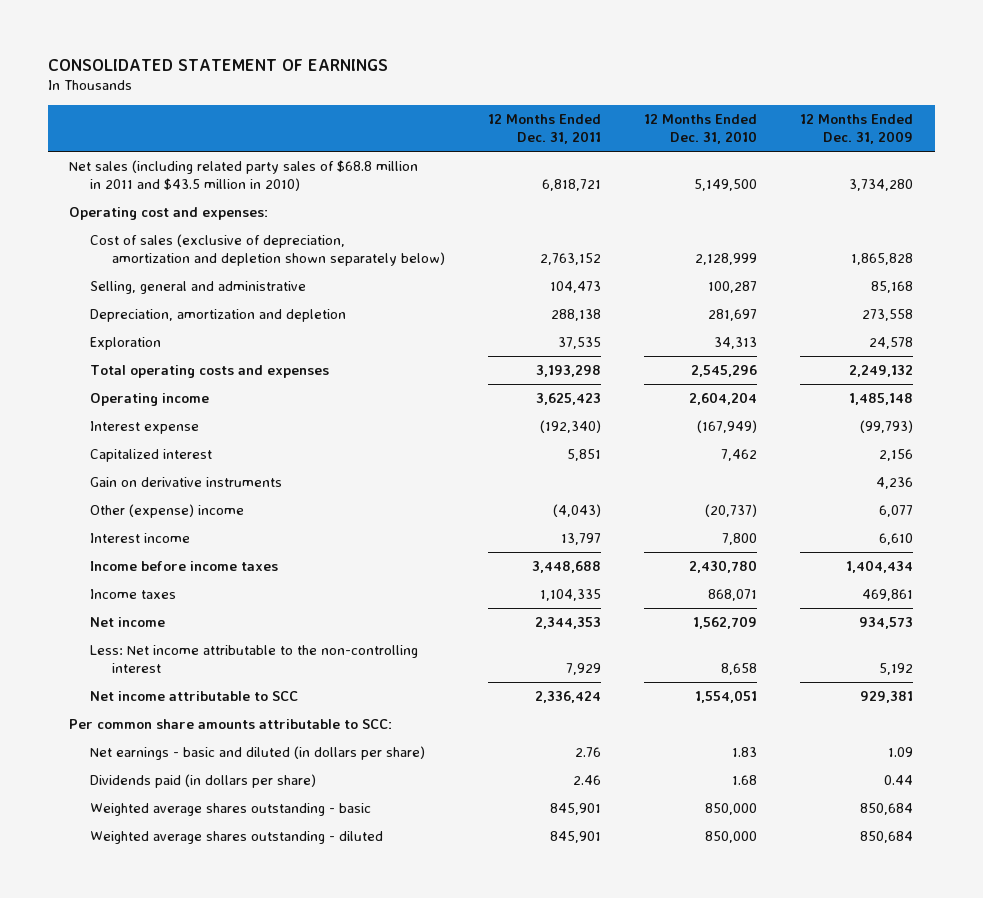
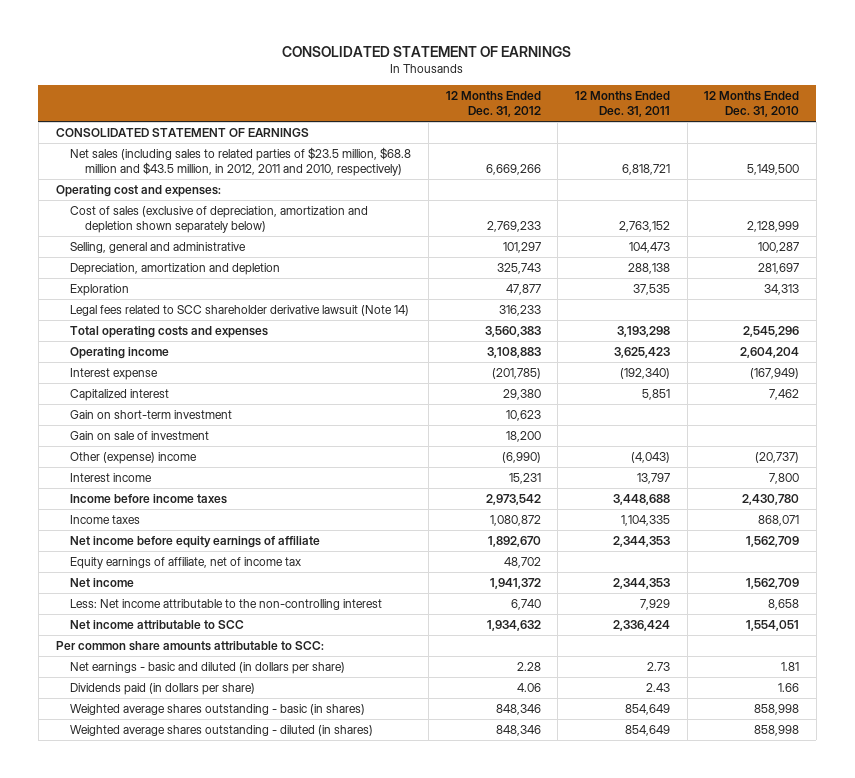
- | 12 Months Ended Dec. 31, 2011 | 12 Months Ended Dec. 31, 2010 | 12 Months Ended Dec. 31, 2009
+ | 12 Months Ended Dec. 31, 2012 | 12 Months Ended Dec. 31, 2011 | 12 Months Ended Dec. 31, 2010
- Net sales (including related party sales of $68.8 million in 2011 and $43.5 million in 2010) | 6,818,721 | 5,149,500 | 3,734,280
+ CONSOLIDATED STATEMENT OF EARNINGS
+ Net sales (including sales to related parties of $23.5 million, $68.8 million and $43.5 million, in 2012, 2011 and 2010, respectively) | 6,669,266 | 6,818,721 | 5,149,500
+ Legal fees related to SCC shareholder derivative lawsuit (Note 14) | 316,233 | |
- Gain on derivative instruments | | | 4,236
+ Gain on short-term investment | 10,623 | |
+ Gain on sale of investment | 18,200 | |
+ Net income before equity earnings of affiliate | 1,892,670 | 2,344,353 | 1,562,709
+ Equity earnings of affiliate, net of income tax | 48,702 | |
- Net earnings - basic and diluted (in dollars per share) | 2.76 | 1.83 | 1.09
- Dividends paid (in dollars per share) | 2.46 | 1.68 | 0.44
- Weighted average shares outstanding - basic | 845,901 | 850,000 | 850,684
- Weighted average shares outstanding - diluted | 845,901 | 850,000 | 850,684
+ Net earnings - basic and diluted (in dollars per share) | 2.28 | 2.73 | 1.81
+ Dividends paid (in dollars per share) | 4.06 | 2.43 | 1.66
+ Weighted average shares outstanding - basic (in shares) | 848,346 | 854,649 | 858,998
+ Weighted average shares outstanding - diluted (in shares) | 848,346 | 854,649 | 858,998

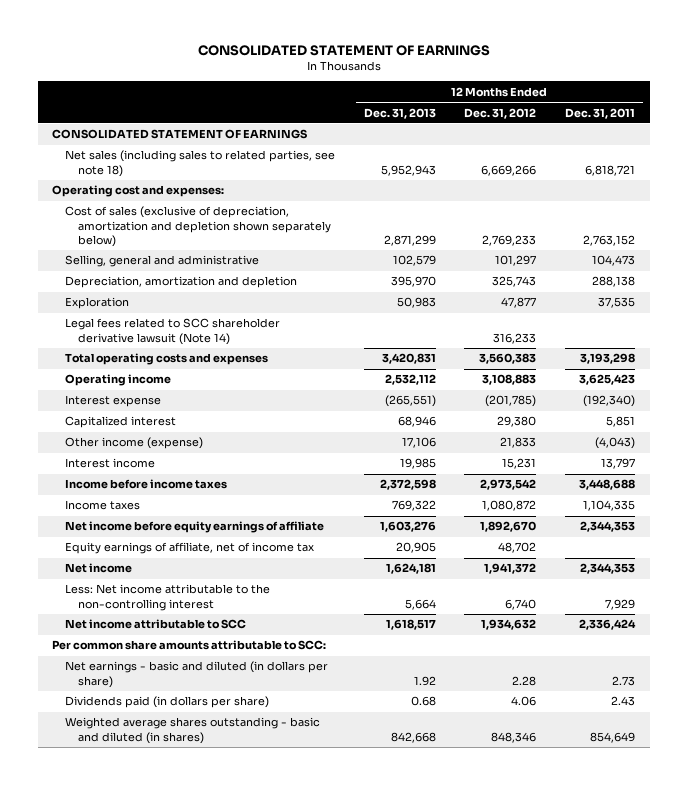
- | 12 Months Ended Dec. 31, 2012 | 12 Months Ended Dec. 31, 2011 | 12 Months Ended Dec. 31, 2010
+ | 12 Months Ended Dec. 31, 2013 | 12 Months Ended Dec. 31, 2012 | 12 Months Ended Dec. 31, 2011
- Net sales (including sales to related parties of $23.5 million, $68.8 million and $43.5 million, in 2012, 2011 and 2010, respectively) | 6,669,266 | 6,818,721 | 5,149,500
+ Net sales (including sales to related parties, see note 18) | 5,952,943 | 6,669,266 | 6,818,721
- Gain on short-term investment | 10,623 | |
- Gain on sale of investment | 18,200 | |
- Other (expense) income | (6,990) | (4,043) | (20,737)
+ Other income (expense) | 17,106 | 21,833 | (4,043)
- Weighted average shares outstanding - basic (in shares) | 848,346 | 854,649 | 858,998
- Weighted average shares outstanding - diluted (in shares) | 848,346 | 854,649 | 858,998
+ Weighted average shares outstanding - basic and diluted (in shares) | 842,668 | 848,346 | 854,649

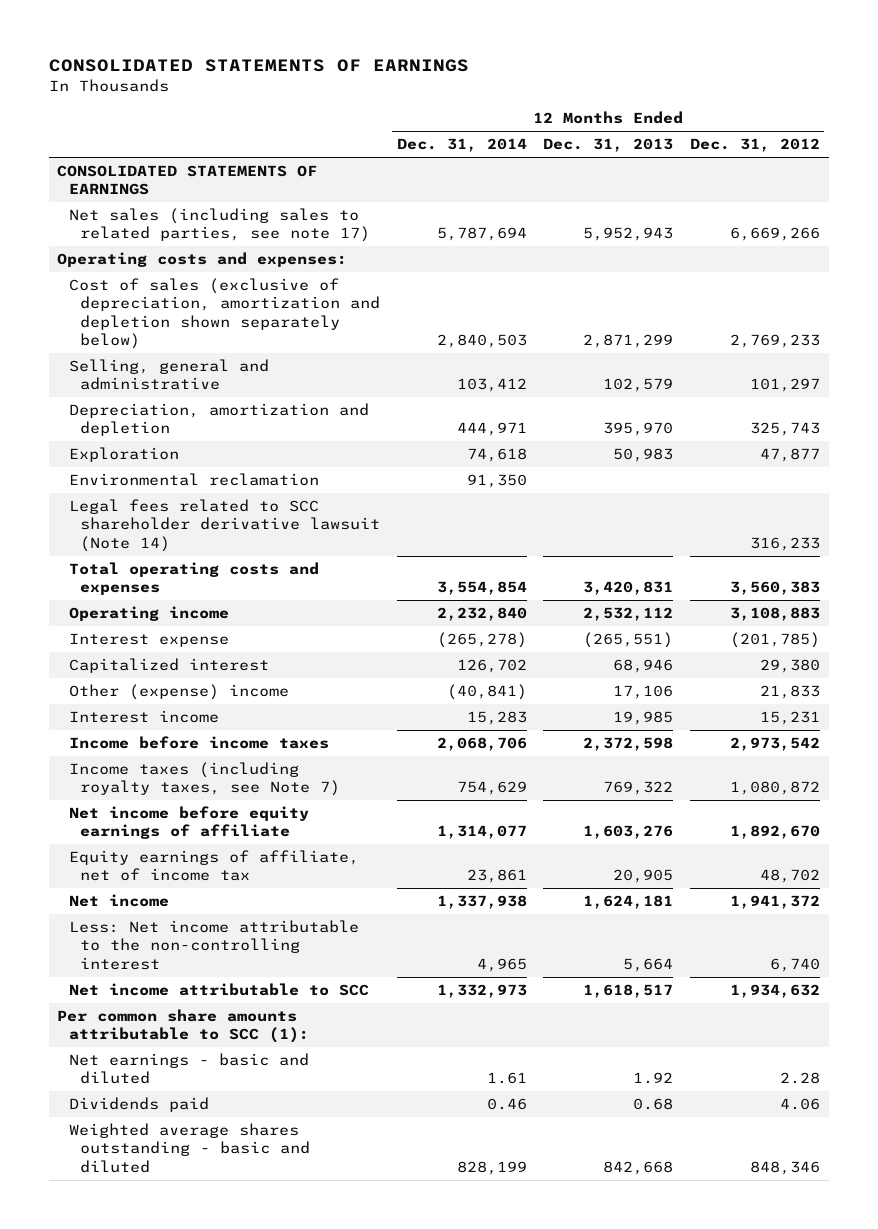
- CONSOLIDATED STATEMENT OF EARNINGS
+ CONSOLIDATED STATEMENTS OF EARNINGS
- | 12 Months Ended Dec. 31, 2013 | 12 Months Ended Dec. 31, 2012 | 12 Months Ended Dec. 31, 2011
+ | 12 Months Ended Dec. 31, 2014 | 12 Months Ended Dec. 31, 2013 | 12 Months Ended Dec. 31, 2012
- CONSOLIDATED STATEMENT OF EARNINGS
- Net sales (including sales to related parties, see note 18) | 5,952,943 | 6,669,266 | 6,818,721
- Operating cost and expenses:
+ CONSOLIDATED STATEMENTS OF EARNINGS
+ Net sales (including sales to related parties, see note 17) | 5,787,694 | 5,952,943 | 6,669,266
+ Operating costs and expenses:
+ Environmental reclamation | 91,350 | |
- Other income (expense) | 17,106 | 21,833 | (4,043)
+ Other (expense) income | (40,841) | 17,106 | 21,833
- Income taxes | 769,322 | 1,080,872 | 1,104,335
+ Income taxes (including royalty taxes, see Note 7) | 754,629 | 769,322 | 1,080,872
- Per common share amounts attributable to SCC:
- Net earnings - basic and diluted (in dollars per share) | 1.92 | 2.28 | 2.73
- Dividends paid (in dollars per share) | 0.68 | 4.06 | 2.43
- Weighted average shares outstanding - basic and diluted (in shares) | 842,668 | 848,346 | 854,649
+ Per common share amounts attributable to SCC (1):
+ Net earnings - basic and diluted | 1.61 | 1.92 | 2.28
+ Dividends paid | 0.46 | 0.68 | 4.06
+ Weighted average shares outstanding - basic and diluted | 828,199 | 842,668 | 848,346

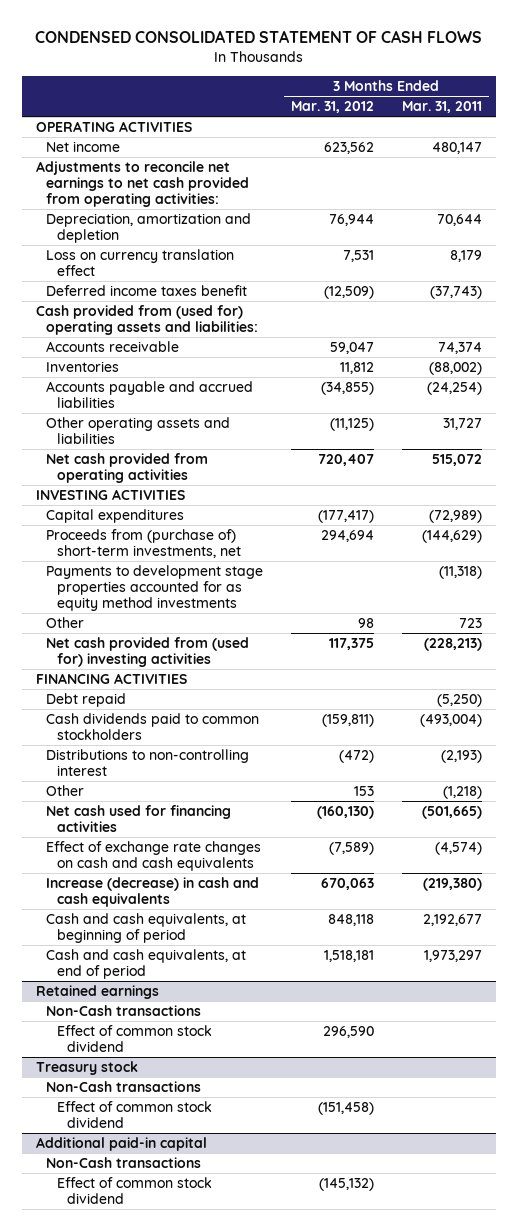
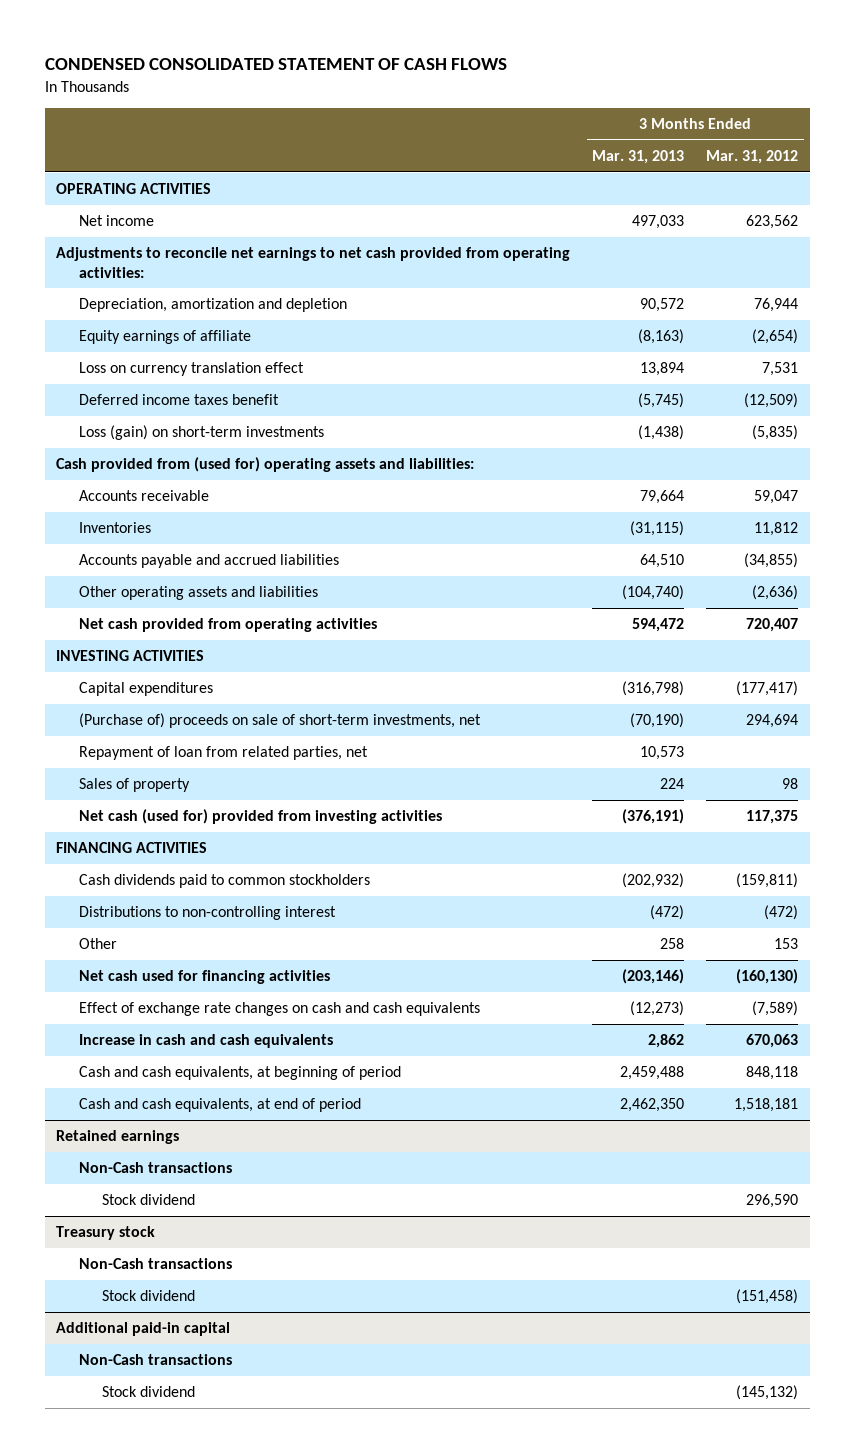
- | 3 Months Ended Mar. 31, 2012 | 3 Months Ended Mar. 31, 2011
+ | 3 Months Ended Mar. 31, 2013 | 3 Months Ended Mar. 31, 2012
+ Equity earnings of affiliate | (8,163) | (2,654)
+ Loss (gain) on short-term investments | (1,438) | (5,835)
- Other operating assets and liabilities | (11,125) | 31,727
+ Other operating assets and liabilities | (104,740) | (2,636)
- Proceeds from (purchase of) short-term investments, net | 294,694 | (144,629)
- Payments to development stage properties accounted for as equity method investments | | (11,318)
- Other | 98 | 723
- Net cash provided from (used for) investing activities | 117,375 | (228,213)
+ (Purchase of) proceeds on sale of short-term investments, net | (70,190) | 294,694
+ Repayment of loan from related parties, net | 10,573 |
+ Sales of property | 224 | 98
+ Net cash (used for) provided from investing activities | (376,191) | 117,375
- Debt repaid | | (5,250)
- Increase (decrease) in cash and cash equivalents | 670,063 | (219,380)
+ Increase in cash and cash equivalents | 2,862 | 670,063
@ Retained earnings
- Effect of common stock dividend | 296,590 |
+ Stock dividend | | 296,590
@ Treasury stock
- Effect of common stock dividend | (151,458) |
+ Stock dividend | | (151,458)
@ Additional paid-in capital
- Effect of common stock dividend | (145,132) |
+ Stock dividend | | (145,132)

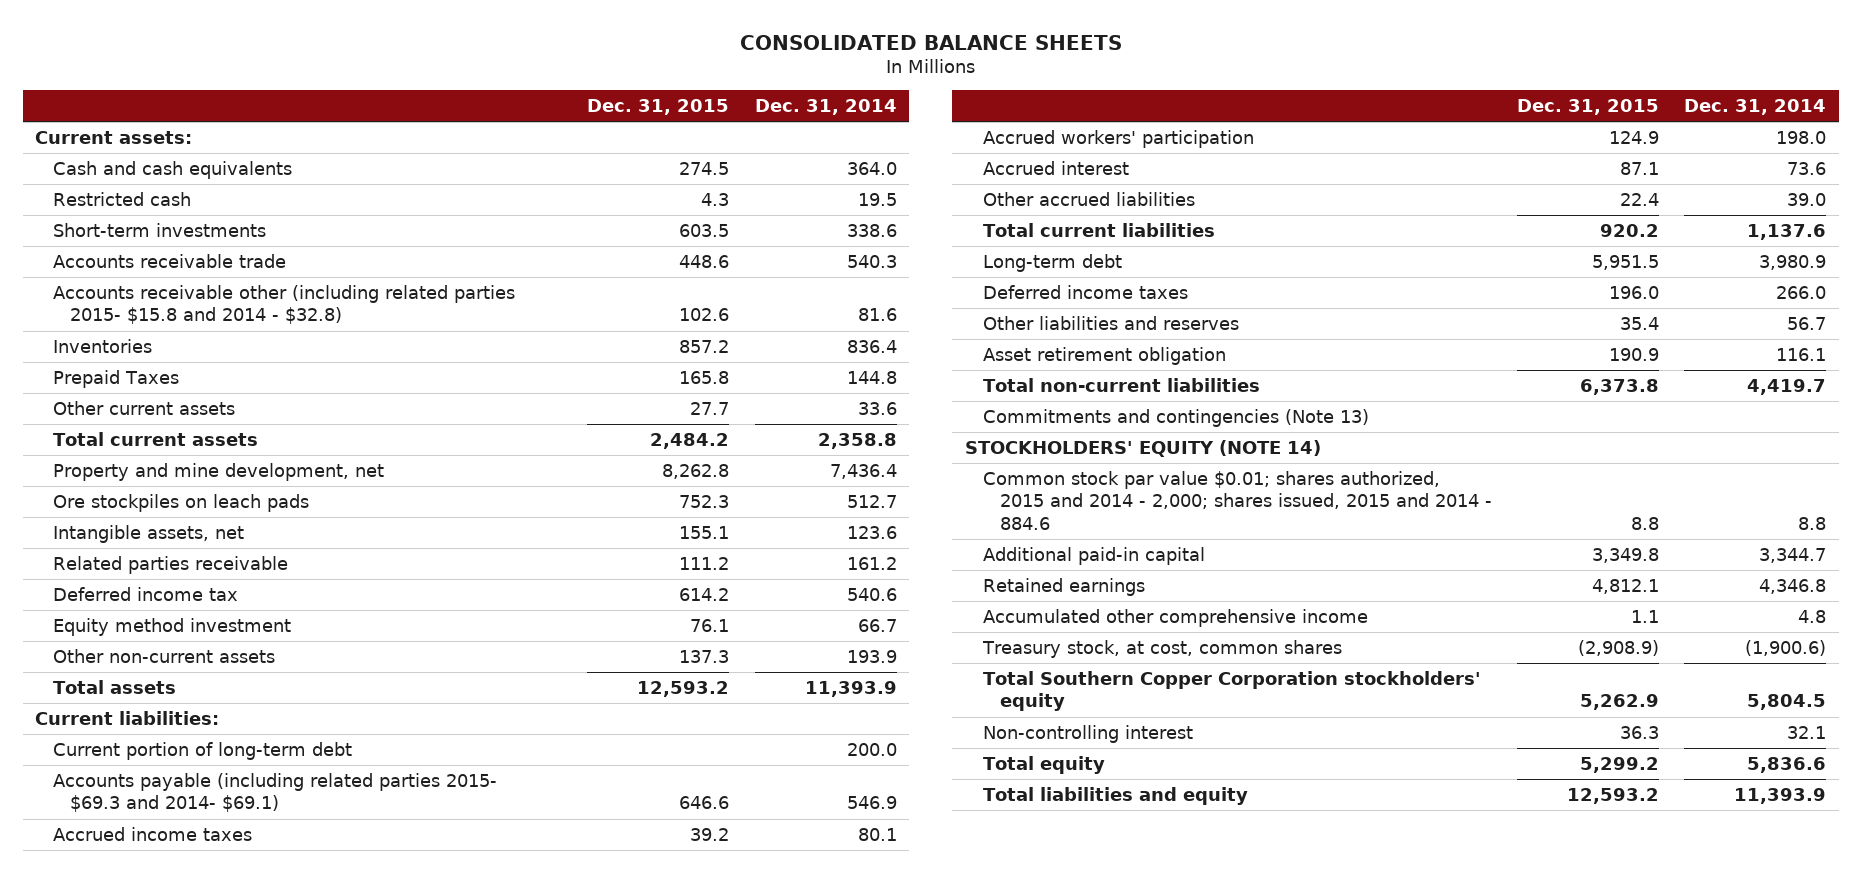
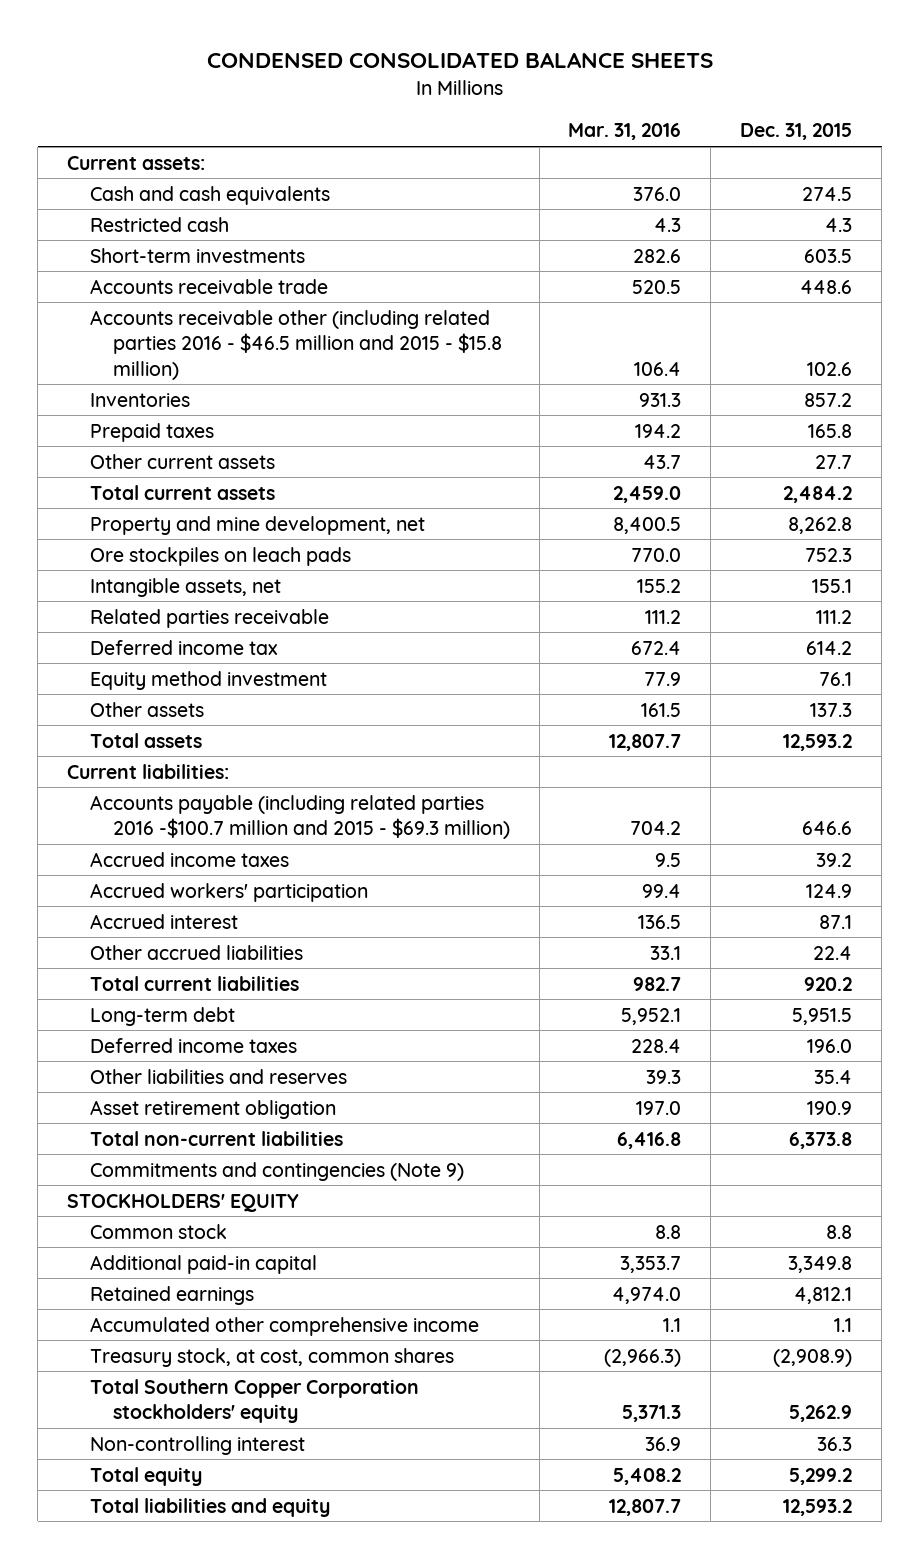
- CONSOLIDATED BALANCE SHEETS
+ CONDENSED CONSOLIDATED BALANCE SHEETS
- | Dec. 31, 2015 | Dec. 31, 2014
+ | Mar. 31, 2016 | Dec. 31, 2015
- Accounts receivable other (including related parties 2015- $15.8 and 2014 - $32.8) | 102.6 | 81.6
+ Accounts receivable other (including related parties 2016 - $46.5 million and 2015 - $15.8 million) | 106.4 | 102.6
- Prepaid Taxes | 165.8 | 144.8
+ Prepaid taxes | 194.2 | 165.8
- Other non-current assets | 137.3 | 193.9
+ Other assets | 161.5 | 137.3
- Current portion of long-term debt | | 200.0
- Accounts payable (including related parties 2015- $69.3 and 2014- $69.1) | 646.6 | 546.9
+ Accounts payable (including related parties 2016 -$100.7 million and 2015 - $69.3 million) | 704.2 | 646.6
- Commitments and contingencies (Note 13)
- STOCKHOLDERS' EQUITY (NOTE 14)
- Common stock par value $0.01; shares authorized, 2015 and 2014 - 2,000; shares issued, 2015 and 2014 - 884.6 | 8.8 | 8.8
+ Commitments and contingencies (Note 9)
+ STOCKHOLDERS' EQUITY
+ Common stock | 8.8 | 8.8

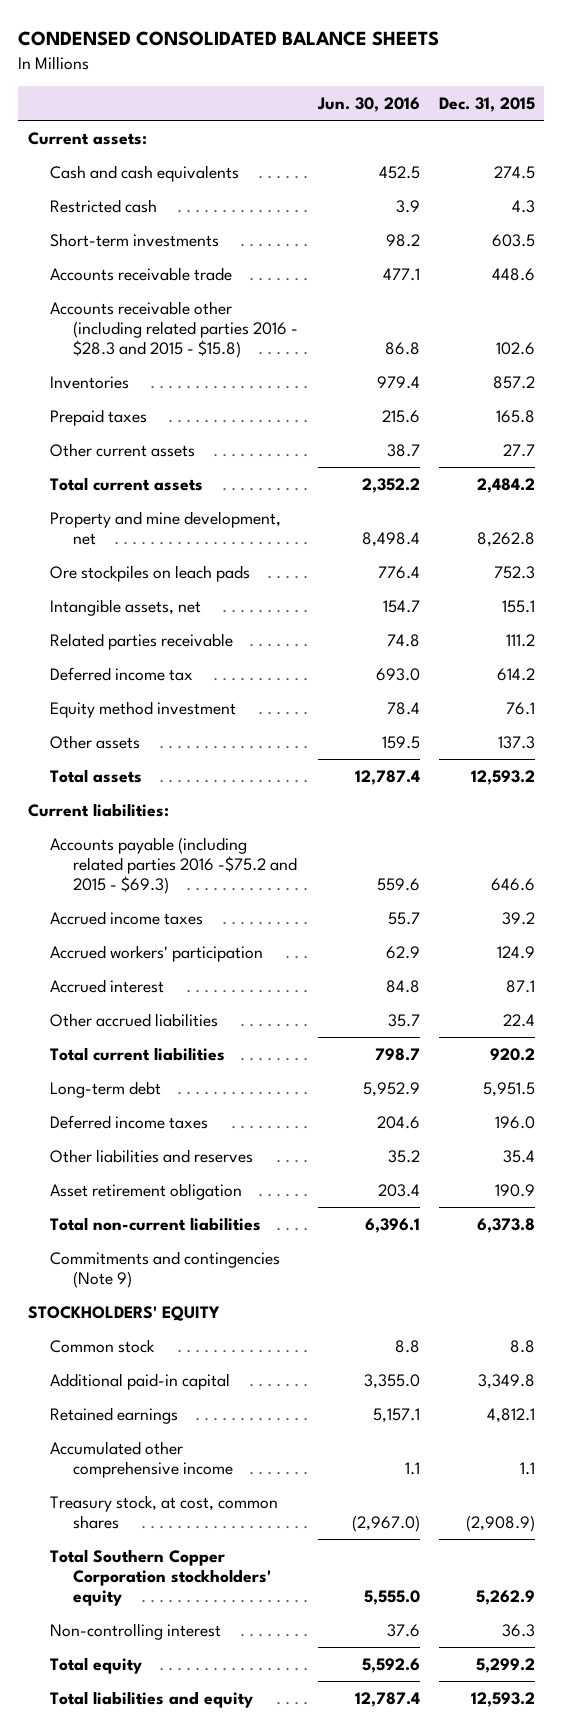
- | Mar. 31, 2016 | Dec. 31, 2015
+ | Jun. 30, 2016 | Dec. 31, 2015
- Accounts receivable other (including related parties 2016 - $46.5 million and 2015 - $15.8 million) | 106.4 | 102.6
+ Accounts receivable other (including related parties 2016 - $28.3 and 2015 - $15.8) | 86.8 | 102.6
- Accounts payable (including related parties 2016 -$100.7 million and 2015 - $69.3 million) | 704.2 | 646.6
+ Accounts payable (including related parties 2016 -$75.2 and 2015 - $69.3) | 559.6 | 646.6

